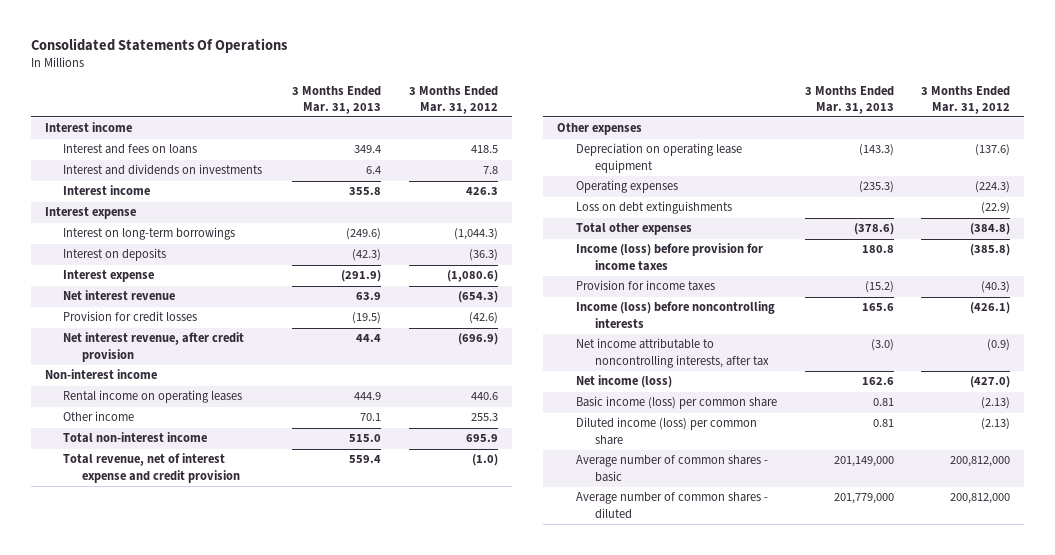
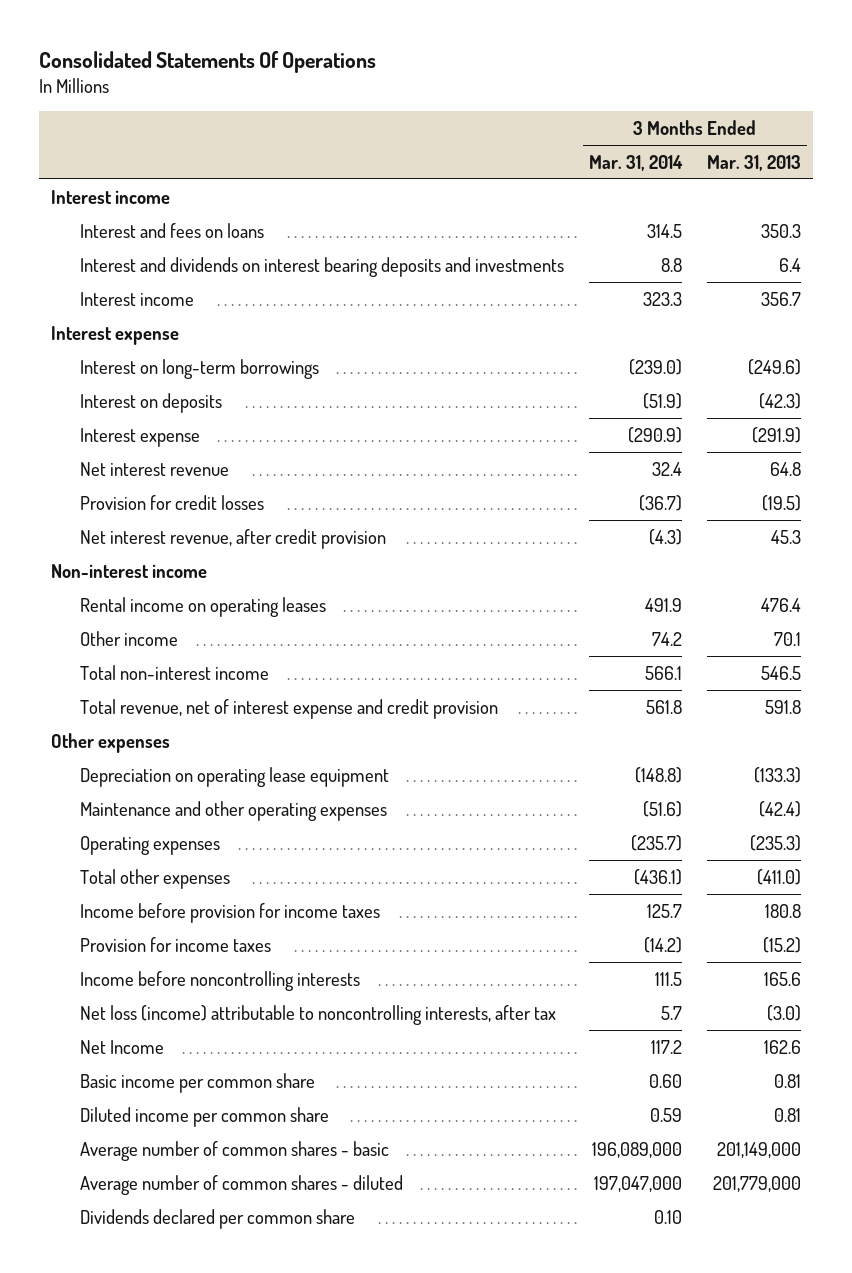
- | 3 Months Ended Mar. 31, 2013 | 3 Months Ended Mar. 31, 2012
+ | 3 Months Ended Mar. 31, 2014 | 3 Months Ended Mar. 31, 2013
- Interest and fees on loans | 349.4 | 418.5
- Interest and dividends on investments | 6.4 | 7.8
- Interest income | 355.8 | 426.3
+ Interest and fees on loans | 314.5 | 350.3
+ Interest and dividends on interest bearing deposits and investments | 8.8 | 6.4
+ Interest income | 323.3 | 356.7
- Net interest revenue | 63.9 | (654.3)
+ Net interest revenue | 32.4 | 64.8
- Net interest revenue, after credit provision | 44.4 | (696.9)
+ Net interest revenue, after credit provision | (4.3) | 45.3
- Rental income on operating leases | 444.9 | 440.6
+ Rental income on operating leases | 491.9 | 476.4
- Total non-interest income | 515.0 | 695.9
- Total revenue, net of interest expense and credit provision | 559.4 | (1.0)
+ Total non-interest income | 566.1 | 546.5
+ Total revenue, net of interest expense and credit provision | 561.8 | 591.8
- Depreciation on operating lease equipment | (143.3) | (137.6)
+ Depreciation on operating lease equipment | (148.8) | (133.3)
+ Maintenance and other operating expenses | (51.6) | (42.4)
- Loss on debt extinguishments | | (22.9)
- Total other expenses | (378.6) | (384.8)
- Income (loss) before provision for income taxes | 180.8 | (385.8)
+ Total other expenses | (436.1) | (411.0)
+ Income before provision for income taxes | 125.7 | 180.8
- Income (loss) before noncontrolling interests | 165.6 | (426.1)
- Net income attributable to noncontrolling interests, after tax | (3.0) | (0.9)
- Net income (loss) | 162.6 | (427.0)
- Basic income (loss) per common share | 0.81 | (2.13)
- Diluted income (loss) per common share | 0.81 | (2.13)
+ Income before noncontrolling interests | 111.5 | 165.6
+ Net loss (income) attributable to noncontrolling interests, after tax | 5.7 | (3.0)
+ Net Income | 117.2 | 162.6
+ Basic income per common share | 0.60 | 0.81
+ Diluted income per common share | 0.59 | 0.81
+ Dividends declared per common share | 0.10 |

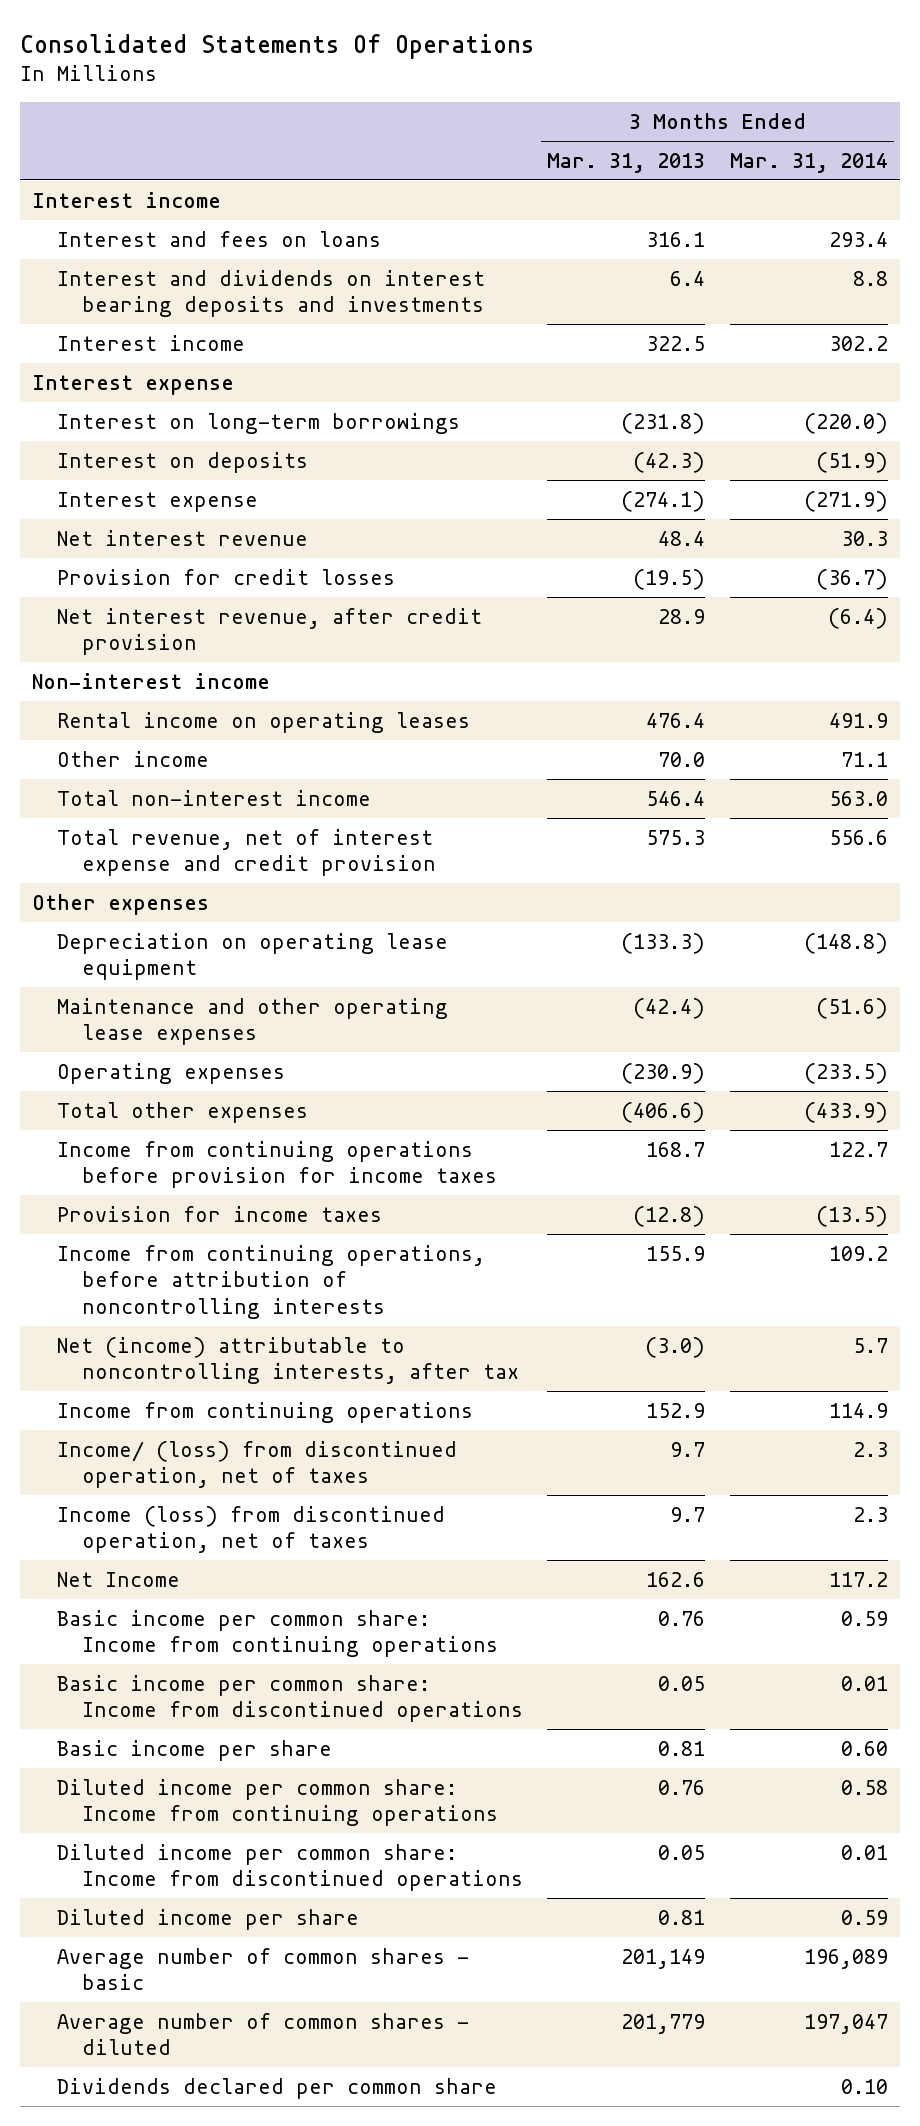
- | 3 Months Ended Mar. 31, 2014 | 3 Months Ended Mar. 31, 2013
+ | 3 Months Ended Mar. 31, 2013 | 3 Months Ended Mar. 31, 2014
- Interest and fees on loans | 314.5 | 350.3
+ Interest and fees on loans | 316.1 | 293.4
- Interest income | 323.3 | 356.7
+ Interest income | 322.5 | 302.2
- Interest on long-term borrowings | (239.0) | (249.6)
+ Interest on long-term borrowings | (231.8) | (220.0)
- Interest expense | (290.9) | (291.9)
- Net interest revenue | 32.4 | 64.8
+ Interest expense | (274.1) | (271.9)
+ Net interest revenue | 48.4 | 30.3
- Net interest revenue, after credit provision | (4.3) | 45.3
+ Net interest revenue, after credit provision | 28.9 | (6.4)
- Other income | 74.2 | 70.1
- Total non-interest income | 566.1 | 546.5
- Total revenue, net of interest expense and credit provision | 561.8 | 591.8
+ Other income | 70.0 | 71.1
+ Total non-interest income | 546.4 | 563.0
+ Total revenue, net of interest expense and credit provision | 575.3 | 556.6
- Maintenance and other operating expenses | (51.6) | (42.4)
- Operating expenses | (235.7) | (235.3)
- Total other expenses | (436.1) | (411.0)
- Income before provision for income taxes | 125.7 | 180.8
- Provision for income taxes | (14.2) | (15.2)
- Income before noncontrolling interests | 111.5 | 165.6
- Net loss (income) attributable to noncontrolling interests, after tax | 5.7 | (3.0)
+ Maintenance and other operating lease expenses | (42.4) | (51.6)
+ Operating expenses | (230.9) | (233.5)
+ Total other expenses | (406.6) | (433.9)
+ Income from continuing operations before provision for income taxes | 168.7 | 122.7
+ Provision for income taxes | (12.8) | (13.5)
+ Income from continuing operations, before attribution of noncontrolling interests | 155.9 | 109.2
+ Net (income) attributable to noncontrolling interests, after tax | (3.0) | 5.7
+ Income from continuing operations | 152.9 | 114.9
+ Income/ (loss) from discontinued operation, net of taxes | 9.7 | 2.3
+ Income (loss) from discontinued operation, net of taxes | 9.7 | 2.3
- Basic income per common share | 0.60 | 0.81
- Diluted income per common share | 0.59 | 0.81
- Average number of common shares - basic | 196,089,000 | 201,149,000
- Average number of common shares - diluted | 197,047,000 | 201,779,000
+ Basic income per common share: Income from continuing operations | 0.76 | 0.59
+ Basic income per common share: Income from discontinued operations | 0.05 | 0.01
+ Basic income per share | 0.81 | 0.60
+ Diluted income per common share: Income from continuing operations | 0.76 | 0.58
+ Diluted income per common share: Income from discontinued operations | 0.05 | 0.01
+ Diluted income per share | 0.81 | 0.59
+ Average number of common shares - basic | 201,149 | 196,089
+ Average number of common shares - diluted | 201,779 | 197,047

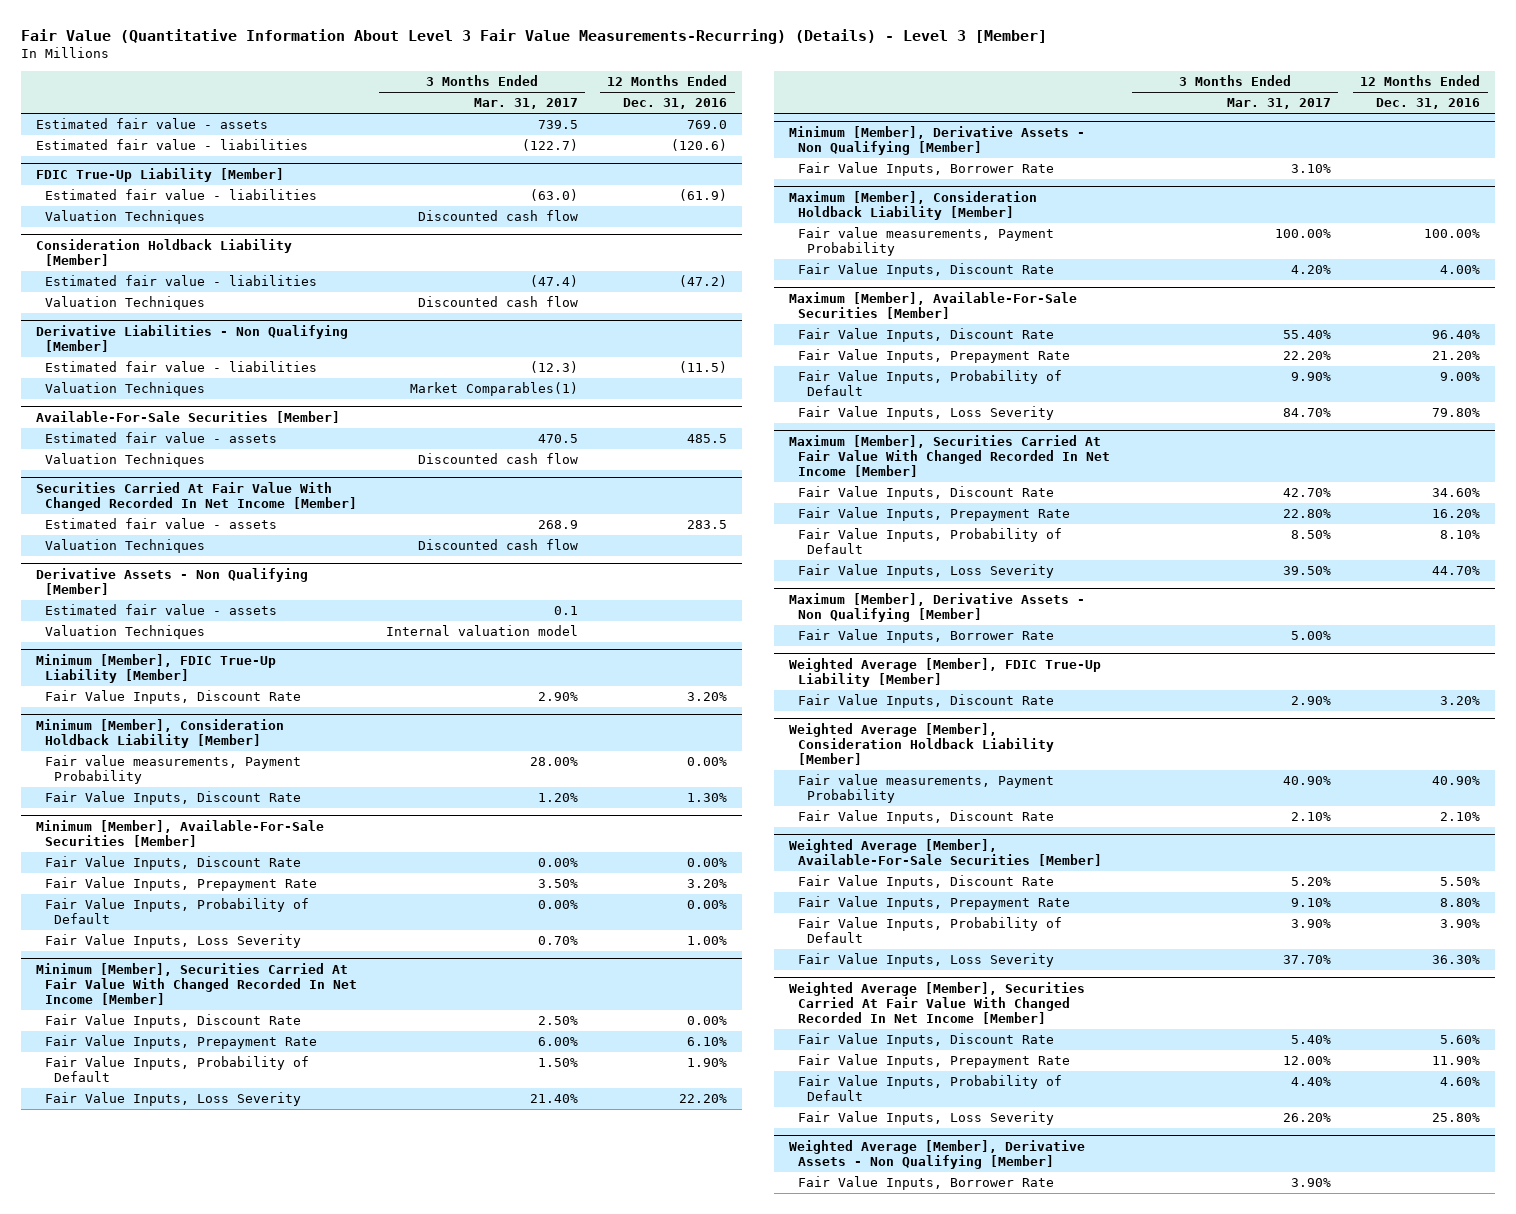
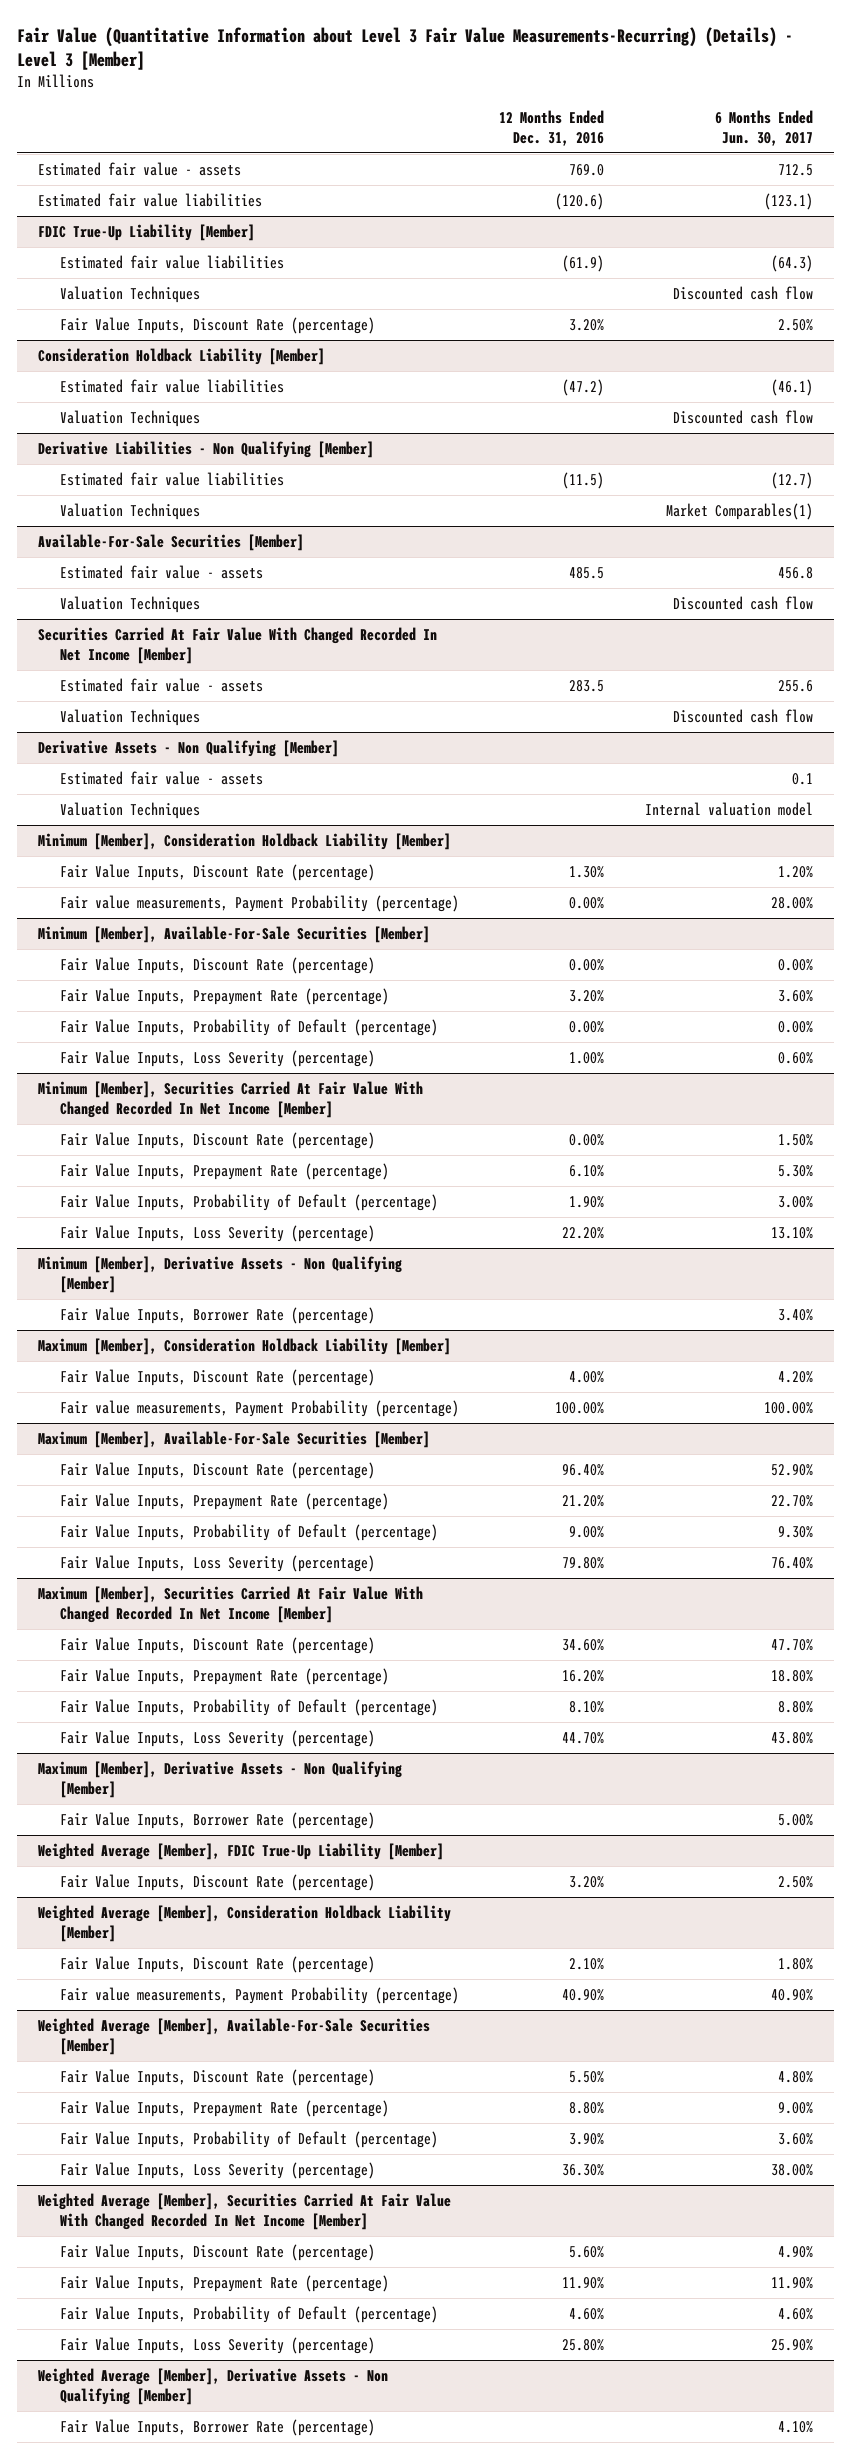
- Fair Value (Quantitative Information About Level 3 Fair Value Measurements-Recurring) (Details) - Level 3 [Member]
+ Fair Value (Quantitative Information about Level 3 Fair Value Measurements-Recurring) (Details) - Level 3 [Member]
- | 3 Months Ended Mar. 31, 2017 | 12 Months Ended Dec. 31, 2016
+ | 12 Months Ended Dec. 31, 2016 | 6 Months Ended Jun. 30, 2017
- Estimated fair value - liabilities | (122.7) | (120.6)
+ Estimated fair value liabilities | (120.6) | (123.1)
@ FDIC True-Up Liability [Member]
- Estimated fair value - liabilities | (63.0) | (61.9)
+ Estimated fair value liabilities | (61.9) | (64.3)
+ Fair Value Inputs, Discount Rate (percentage) | 3.20% | 2.50%
@ Consideration Holdback Liability [Member]
- Estimated fair value - liabilities | (47.4) | (47.2)
+ Estimated fair value liabilities | (47.2) | (46.1)
@ Derivative Liabilities - Non Qualifying [Member]
- Estimated fair value - liabilities | (12.3) | (11.5)
+ Estimated fair value liabilities | (11.5) | (12.7)
- Minimum [Member], FDIC True-Up Liability [Member]
- Fair Value Inputs, Discount Rate | 2.90% | 3.20%
@ Minimum [Member], Consideration Holdback Liability [Member]
- Fair value measurements, Payment Probability | 28.00% | 0.00%
- Fair Value Inputs, Discount Rate | 1.20% | 1.30%
+ Fair Value Inputs, Discount Rate (percentage) | 1.30% | 1.20%
+ Fair value measurements, Payment Probability (percentage) | 0.00% | 28.00%
@ Minimum [Member], Available-For-Sale Securities [Member]
- Fair Value Inputs, Discount Rate | 0.00% | 0.00%
- Fair Value Inputs, Prepayment Rate | 3.50% | 3.20%
- Fair Value Inputs, Probability of Default | 0.00% | 0.00%
- Fair Value Inputs, Loss Severity | 0.70% | 1.00%
+ Fair Value Inputs, Discount Rate (percentage) | 0.00% | 0.00%
+ Fair Value Inputs, Prepayment Rate (percentage) | 3.20% | 3.60%
+ Fair Value Inputs, Probability of Default (percentage) | 0.00% | 0.00%
+ Fair Value Inputs, Loss Severity (percentage) | 1.00% | 0.60%
@ Minimum [Member], Securities Carried At Fair Value With Changed Recorded In Net Income [Member]
- Fair Value Inputs, Discount Rate | 2.50% | 0.00%
- Fair Value Inputs, Prepayment Rate | 6.00% | 6.10%
- Fair Value Inputs, Probability of Default | 1.50% | 1.90%
- Fair Value Inputs, Loss Severity | 21.40% | 22.20%
+ Fair Value Inputs, Discount Rate (percentage) | 0.00% | 1.50%
+ Fair Value Inputs, Prepayment Rate (percentage) | 6.10% | 5.30%
+ Fair Value Inputs, Probability of Default (percentage) | 1.90% | 3.00%
+ Fair Value Inputs, Loss Severity (percentage) | 22.20% | 13.10%
@ Minimum [Member], Derivative Assets - Non Qualifying [Member]
- Fair Value Inputs, Borrower Rate | 3.10% |
+ Fair Value Inputs, Borrower Rate (percentage) | | 3.40%
@ Maximum [Member], Consideration Holdback Liability [Member]
- Fair value measurements, Payment Probability | 100.00% | 100.00%
- Fair Value Inputs, Discount Rate | 4.20% | 4.00%
+ Fair Value Inputs, Discount Rate (percentage) | 4.00% | 4.20%
+ Fair value measurements, Payment Probability (percentage) | 100.00% | 100.00%
@ Maximum [Member], Available-For-Sale Securities [Member]
- Fair Value Inputs, Discount Rate | 55.40% | 96.40%
- Fair Value Inputs, Prepayment Rate | 22.20% | 21.20%
- Fair Value Inputs, Probability of Default | 9.90% | 9.00%
- Fair Value Inputs, Loss Severity | 84.70% | 79.80%
+ Fair Value Inputs, Discount Rate (percentage) | 96.40% | 52.90%
+ Fair Value Inputs, Prepayment Rate (percentage) | 21.20% | 22.70%
+ Fair Value Inputs, Probability of Default (percentage) | 9.00% | 9.30%
+ Fair Value Inputs, Loss Severity (percentage) | 79.80% | 76.40%
@ Maximum [Member], Securities Carried At Fair Value With Changed Recorded In Net Income [Member]
- Fair Value Inputs, Discount Rate | 42.70% | 34.60%
- Fair Value Inputs, Prepayment Rate | 22.80% | 16.20%
- Fair Value Inputs, Probability of Default | 8.50% | 8.10%
- Fair Value Inputs, Loss Severity | 39.50% | 44.70%
+ Fair Value Inputs, Discount Rate (percentage) | 34.60% | 47.70%
+ Fair Value Inputs, Prepayment Rate (percentage) | 16.20% | 18.80%
+ Fair Value Inputs, Probability of Default (percentage) | 8.10% | 8.80%
+ Fair Value Inputs, Loss Severity (percentage) | 44.70% | 43.80%
@ Maximum [Member], Derivative Assets - Non Qualifying [Member]
- Fair Value Inputs, Borrower Rate | 5.00% |
+ Fair Value Inputs, Borrower Rate (percentage) | | 5.00%
@ Weighted Average [Member], FDIC True-Up Liability [Member]
- Fair Value Inputs, Discount Rate | 2.90% | 3.20%
+ Fair Value Inputs, Discount Rate (percentage) | 3.20% | 2.50%
@ Weighted Average [Member], Consideration Holdback Liability [Member]
- Fair value measurements, Payment Probability | 40.90% | 40.90%
- Fair Value Inputs, Discount Rate | 2.10% | 2.10%
+ Fair Value Inputs, Discount Rate (percentage) | 2.10% | 1.80%
+ Fair value measurements, Payment Probability (percentage) | 40.90% | 40.90%
@ Weighted Average [Member], Available-For-Sale Securities [Member]
- Fair Value Inputs, Discount Rate | 5.20% | 5.50%
- Fair Value Inputs, Prepayment Rate | 9.10% | 8.80%
- Fair Value Inputs, Probability of Default | 3.90% | 3.90%
- Fair Value Inputs, Loss Severity | 37.70% | 36.30%
+ Fair Value Inputs, Discount Rate (percentage) | 5.50% | 4.80%
+ Fair Value Inputs, Prepayment Rate (percentage) | 8.80% | 9.00%
+ Fair Value Inputs, Probability of Default (percentage) | 3.90% | 3.60%
+ Fair Value Inputs, Loss Severity (percentage) | 36.30% | 38.00%
@ Weighted Average [Member], Securities Carried At Fair Value With Changed Recorded In Net Income [Member]
- Fair Value Inputs, Discount Rate | 5.40% | 5.60%
- Fair Value Inputs, Prepayment Rate | 12.00% | 11.90%
- Fair Value Inputs, Probability of Default | 4.40% | 4.60%
- Fair Value Inputs, Loss Severity | 26.20% | 25.80%
+ Fair Value Inputs, Discount Rate (percentage) | 5.60% | 4.90%
+ Fair Value Inputs, Prepayment Rate (percentage) | 11.90% | 11.90%
+ Fair Value Inputs, Probability of Default (percentage) | 4.60% | 4.60%
+ Fair Value Inputs, Loss Severity (percentage) | 25.80% | 25.90%
@ Weighted Average [Member], Derivative Assets - Non Qualifying [Member]
- Fair Value Inputs, Borrower Rate | 3.90% |
+ Fair Value Inputs, Borrower Rate (percentage) | | 4.10%

